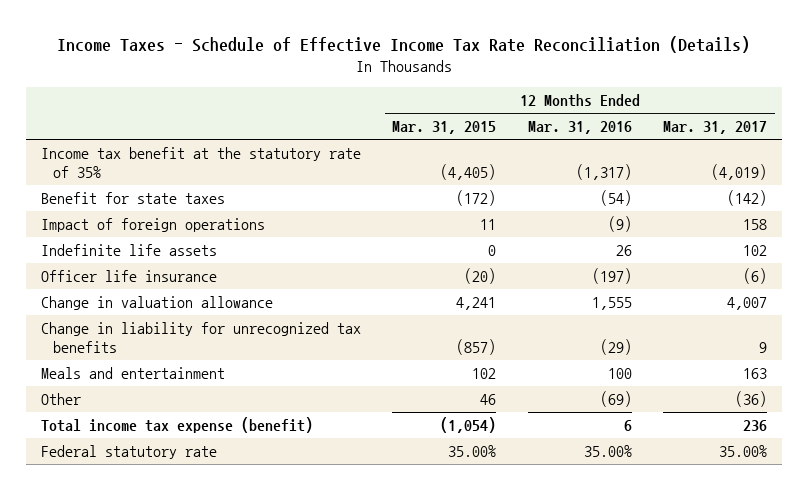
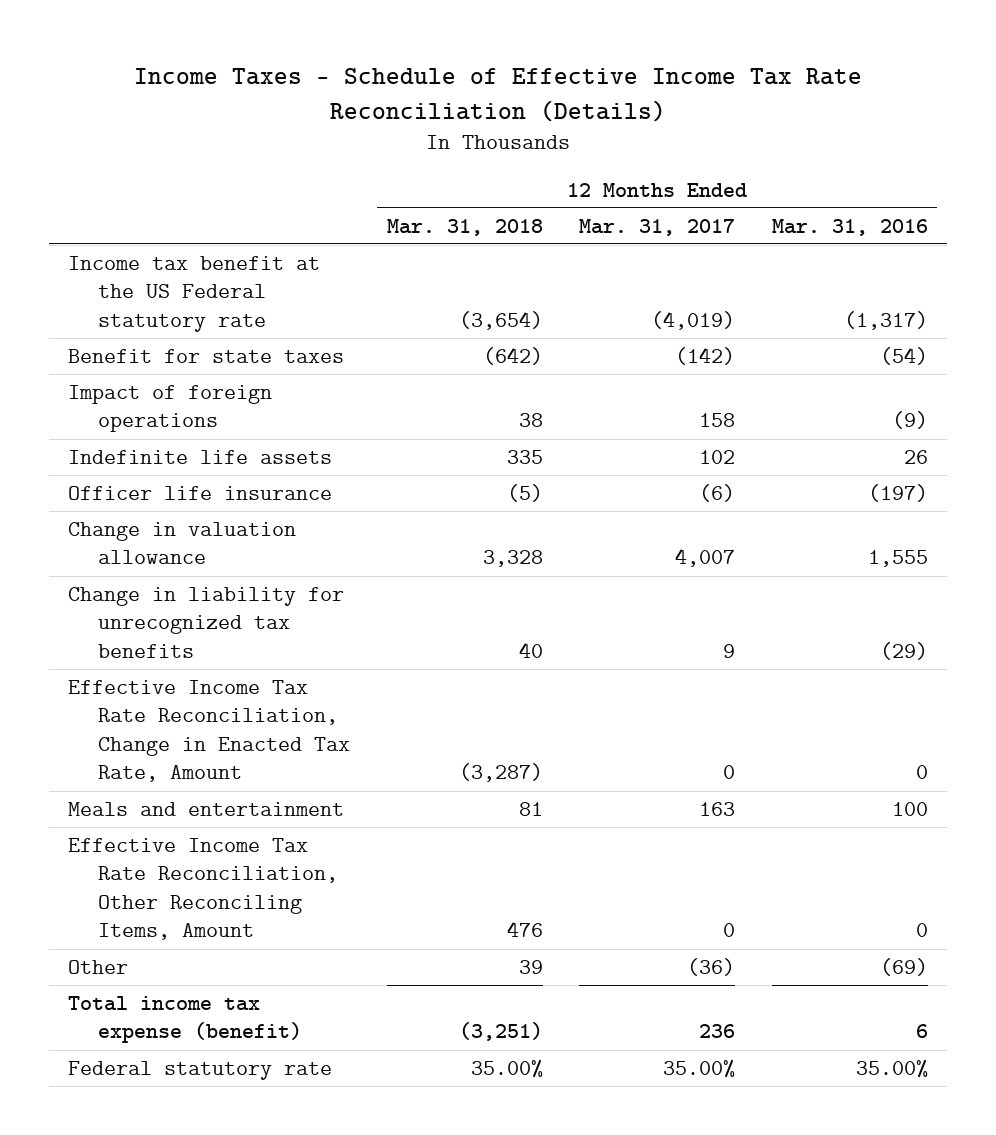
- | 12 Months Ended Mar. 31, 2015 | 12 Months Ended Mar. 31, 2016 | 12 Months Ended Mar. 31, 2017
+ | 12 Months Ended Mar. 31, 2018 | 12 Months Ended Mar. 31, 2017 | 12 Months Ended Mar. 31, 2016
- Income tax benefit at the statutory rate of 35% | (4,405) | (1,317) | (4,019)
+ Income tax benefit at the US Federal statutory rate | (3,654) | (4,019) | (1,317)
+ Effective Income Tax Rate Reconciliation, Change in Enacted Tax Rate, Amount | (3,287) | 0 | 0
+ Effective Income Tax Rate Reconciliation, Other Reconciling Items, Amount | 476 | 0 | 0

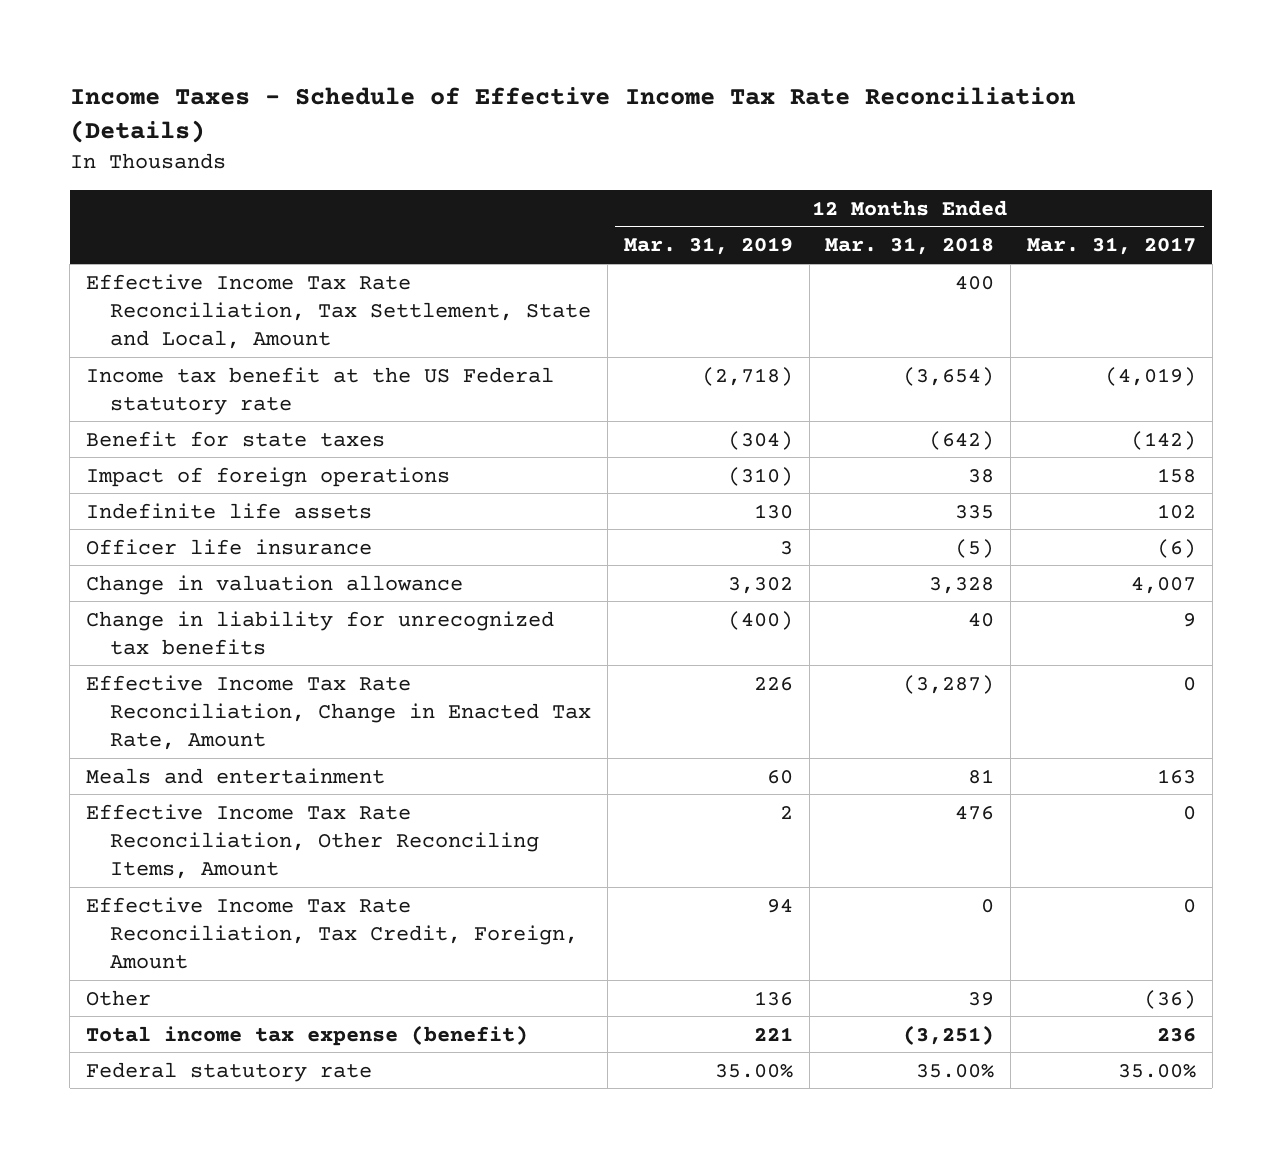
- | 12 Months Ended Mar. 31, 2018 | 12 Months Ended Mar. 31, 2017 | 12 Months Ended Mar. 31, 2016
+ | 12 Months Ended Mar. 31, 2019 | 12 Months Ended Mar. 31, 2018 | 12 Months Ended Mar. 31, 2017
+ Effective Income Tax Rate Reconciliation, Tax Settlement, State and Local, Amount | | 400 |
+ Effective Income Tax Rate Reconciliation, Tax Credit, Foreign, Amount | 94 | 0 | 0

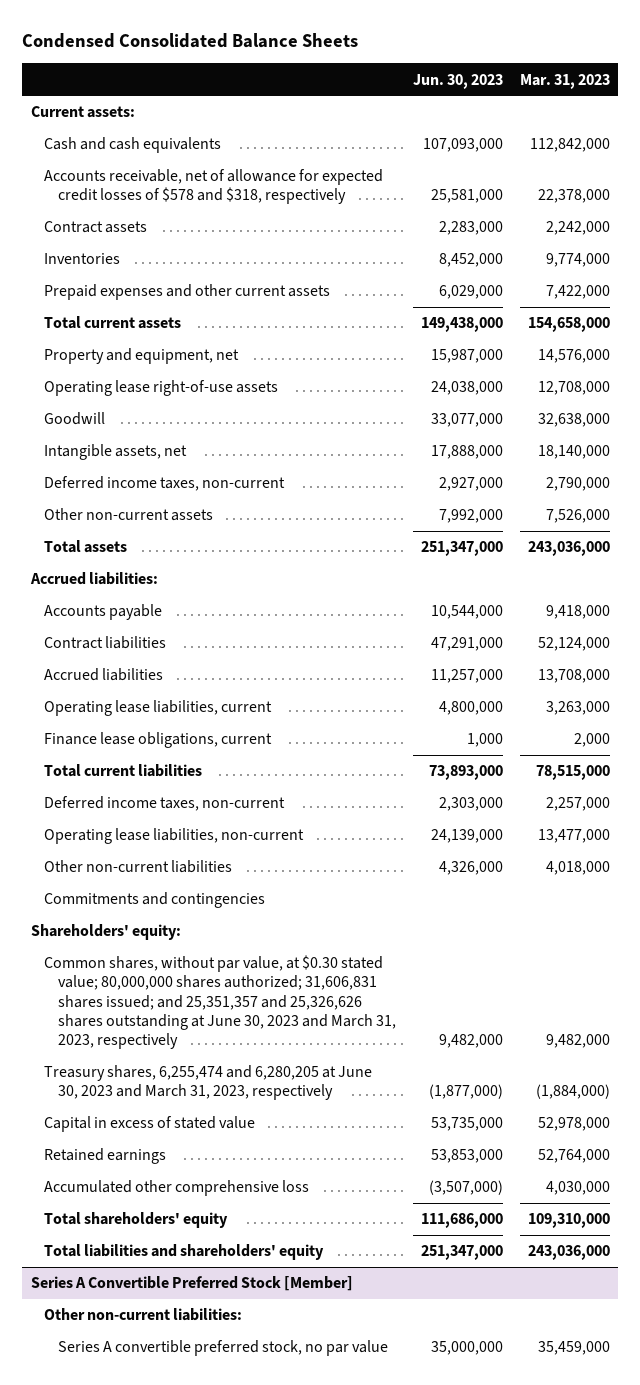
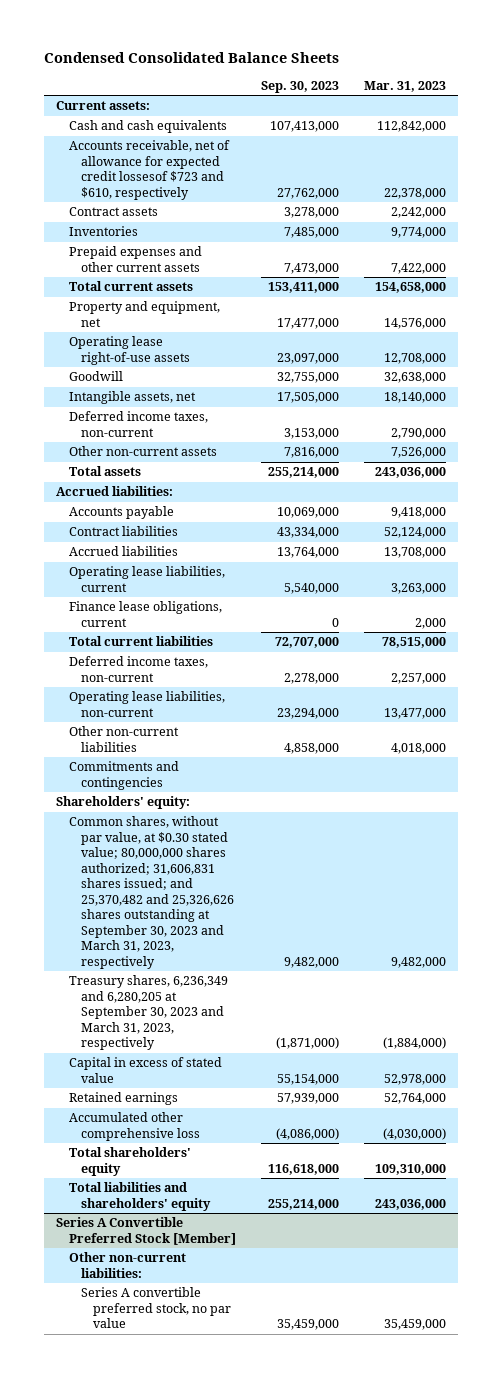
- | Jun. 30, 2023 | Mar. 31, 2023
+ | Sep. 30, 2023 | Mar. 31, 2023
- Accounts receivable, net of allowance for expected credit losses of $578 and $318, respectively | 25,581,000 | 22,378,000
+ Accounts receivable, net of allowance for expected credit lossesof $723 and $610, respectively | 27,762,000 | 22,378,000
- Common shares, without par value, at $0.30 stated value; 80,000,000 shares authorized; 31,606,831 shares issued; and 25,351,357 and 25,326,626 shares outstanding at June 30, 2023 and March 31, 2023, respectively | 9,482,000 | 9,482,000
- Treasury shares, 6,255,474 and 6,280,205 at June 30, 2023 and March 31, 2023, respectively | (1,877,000) | (1,884,000)
+ Common shares, without par value, at $0.30 stated value; 80,000,000 shares authorized; 31,606,831 shares issued; and 25,370,482 and 25,326,626 shares outstanding at September 30, 2023 and March 31, 2023, respectively | 9,482,000 | 9,482,000
+ Treasury shares, 6,236,349 and 6,280,205 at September 30, 2023 and March 31, 2023, respectively | (1,871,000) | (1,884,000)
- Accumulated other comprehensive loss | (3,507,000) | 4,030,000
+ Accumulated other comprehensive loss | (4,086,000) | (4,030,000)

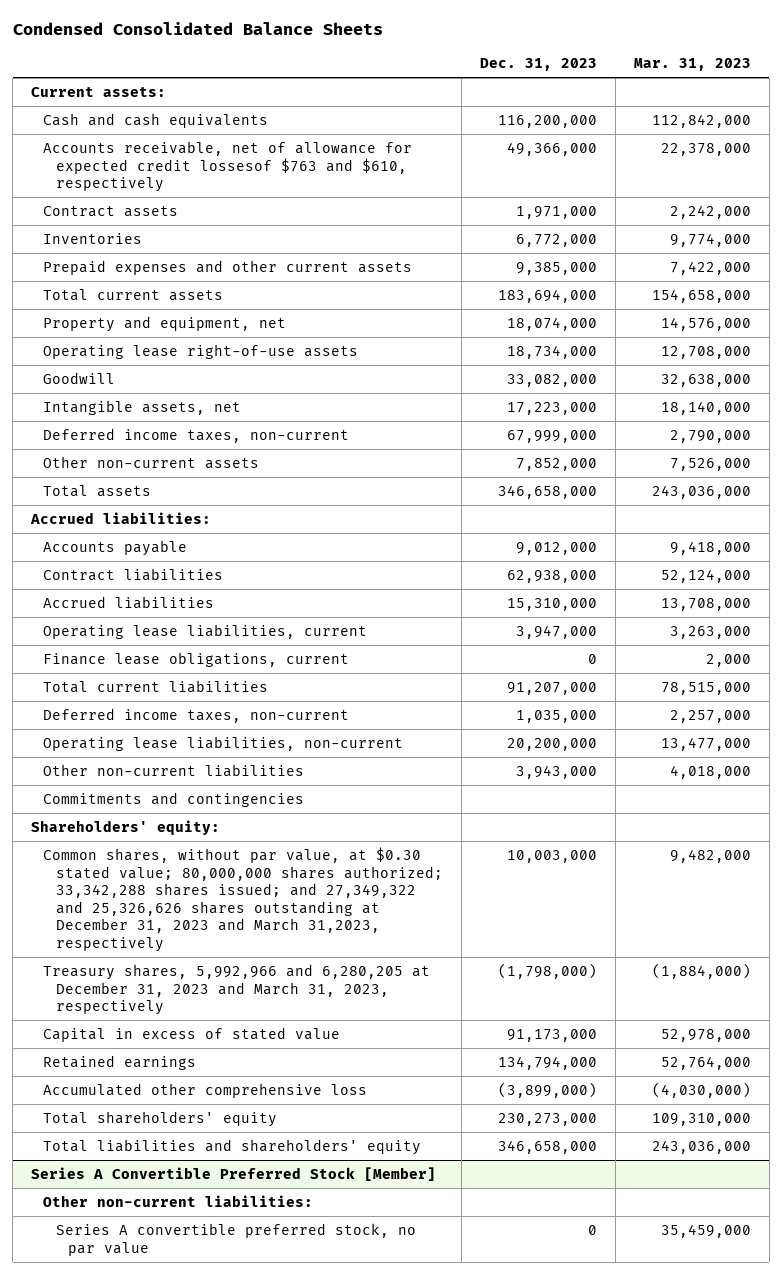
- | Sep. 30, 2023 | Mar. 31, 2023
+ | Dec. 31, 2023 | Mar. 31, 2023
- Accounts receivable, net of allowance for expected credit lossesof $723 and $610, respectively | 27,762,000 | 22,378,000
+ Accounts receivable, net of allowance for expected credit lossesof $763 and $610, respectively | 49,366,000 | 22,378,000
- Common shares, without par value, at $0.30 stated value; 80,000,000 shares authorized; 31,606,831 shares issued; and 25,370,482 and 25,326,626 shares outstanding at September 30, 2023 and March 31, 2023, respectively | 9,482,000 | 9,482,000
- Treasury shares, 6,236,349 and 6,280,205 at September 30, 2023 and March 31, 2023, respectively | (1,871,000) | (1,884,000)
+ Common shares, without par value, at $0.30 stated value; 80,000,000 shares authorized; 33,342,288 shares issued; and 27,349,322 and 25,326,626 shares outstanding at December 31, 2023 and March 31,2023, respectively | 10,003,000 | 9,482,000
+ Treasury shares, 5,992,966 and 6,280,205 at December 31, 2023 and March 31, 2023, respectively | (1,798,000) | (1,884,000)

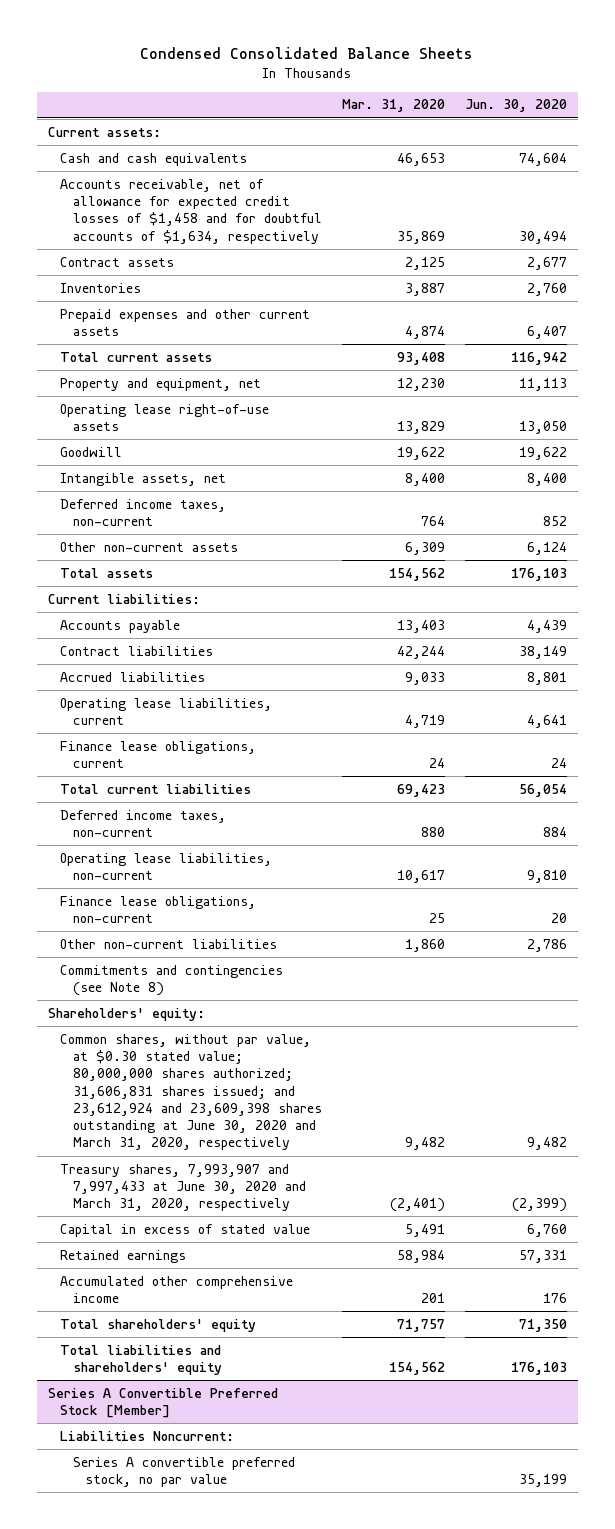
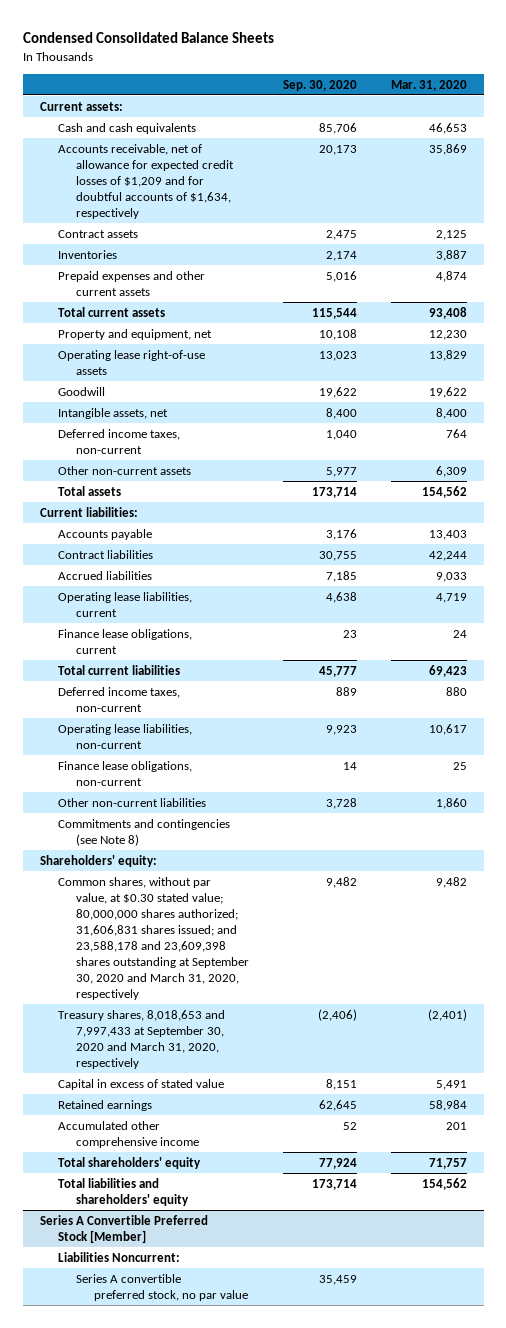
- | Mar. 31, 2020 | Jun. 30, 2020
+ | Sep. 30, 2020 | Mar. 31, 2020
- Accounts receivable, net of allowance for expected credit losses of $1,458 and for doubtful accounts of $1,634, respectively | 35,869 | 30,494
+ Accounts receivable, net of allowance for expected credit losses of $1,209 and for doubtful accounts of $1,634, respectively | 20,173 | 35,869
- Common shares, without par value, at $0.30 stated value; 80,000,000 shares authorized; 31,606,831 shares issued; and 23,612,924 and 23,609,398 shares outstanding at June 30, 2020 and March 31, 2020, respectively | 9,482 | 9,482
- Treasury shares, 7,993,907 and 7,997,433 at June 30, 2020 and March 31, 2020, respectively | (2,401) | (2,399)
+ Common shares, without par value, at $0.30 stated value; 80,000,000 shares authorized; 31,606,831 shares issued; and 23,588,178 and 23,609,398 shares outstanding at September 30, 2020 and March 31, 2020, respectively | 9,482 | 9,482
+ Treasury shares, 8,018,653 and 7,997,433 at September 30, 2020 and March 31, 2020, respectively | (2,406) | (2,401)

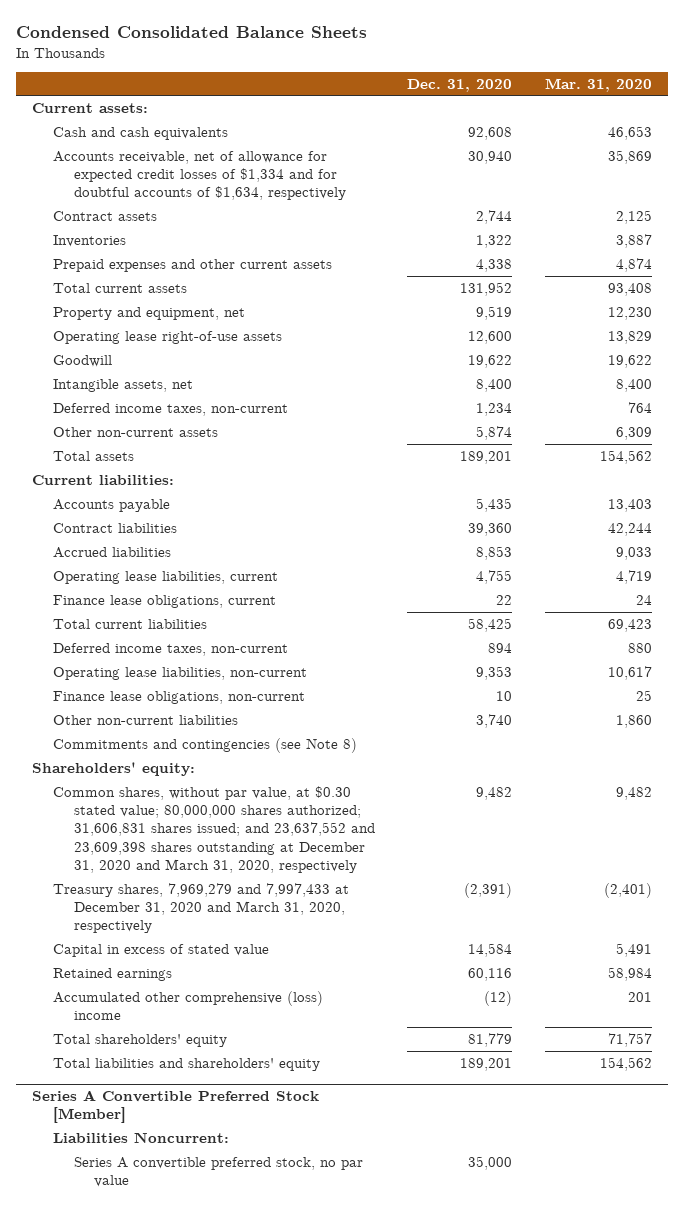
- | Sep. 30, 2020 | Mar. 31, 2020
+ | Dec. 31, 2020 | Mar. 31, 2020
- Accounts receivable, net of allowance for expected credit losses of $1,209 and for doubtful accounts of $1,634, respectively | 20,173 | 35,869
+ Accounts receivable, net of allowance for expected credit losses of $1,334 and for doubtful accounts of $1,634, respectively | 30,940 | 35,869
- Common shares, without par value, at $0.30 stated value; 80,000,000 shares authorized; 31,606,831 shares issued; and 23,588,178 and 23,609,398 shares outstanding at September 30, 2020 and March 31, 2020, respectively | 9,482 | 9,482
- Treasury shares, 8,018,653 and 7,997,433 at September 30, 2020 and March 31, 2020, respectively | (2,406) | (2,401)
+ Common shares, without par value, at $0.30 stated value; 80,000,000 shares authorized; 31,606,831 shares issued; and 23,637,552 and 23,609,398 shares outstanding at December 31, 2020 and March 31, 2020, respectively | 9,482 | 9,482
+ Treasury shares, 7,969,279 and 7,997,433 at December 31, 2020 and March 31, 2020, respectively | (2,391) | (2,401)
- Accumulated other comprehensive income | 52 | 201
+ Accumulated other comprehensive (loss) income | (12) | 201

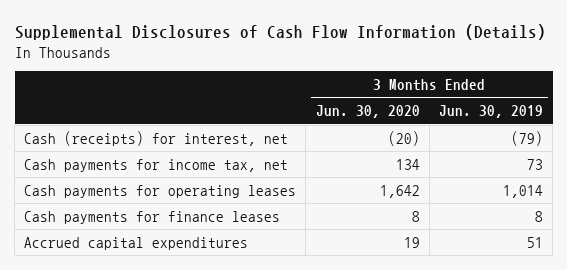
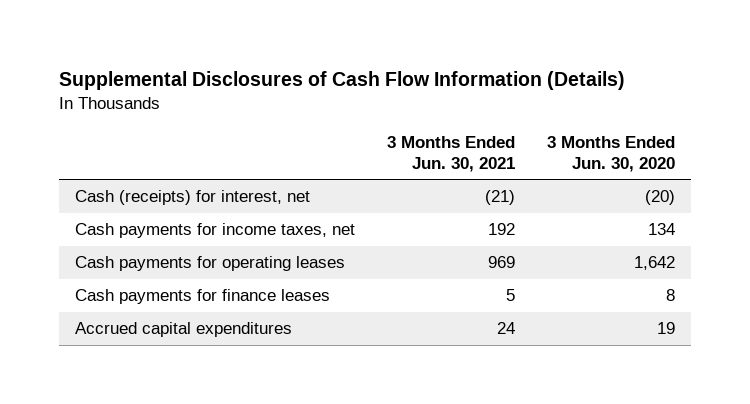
- | 3 Months Ended Jun. 30, 2020 | 3 Months Ended Jun. 30, 2019
+ | 3 Months Ended Jun. 30, 2021 | 3 Months Ended Jun. 30, 2020
- Cash payments for income tax, net | 134 | 73
+ Cash payments for income taxes, net | 192 | 134

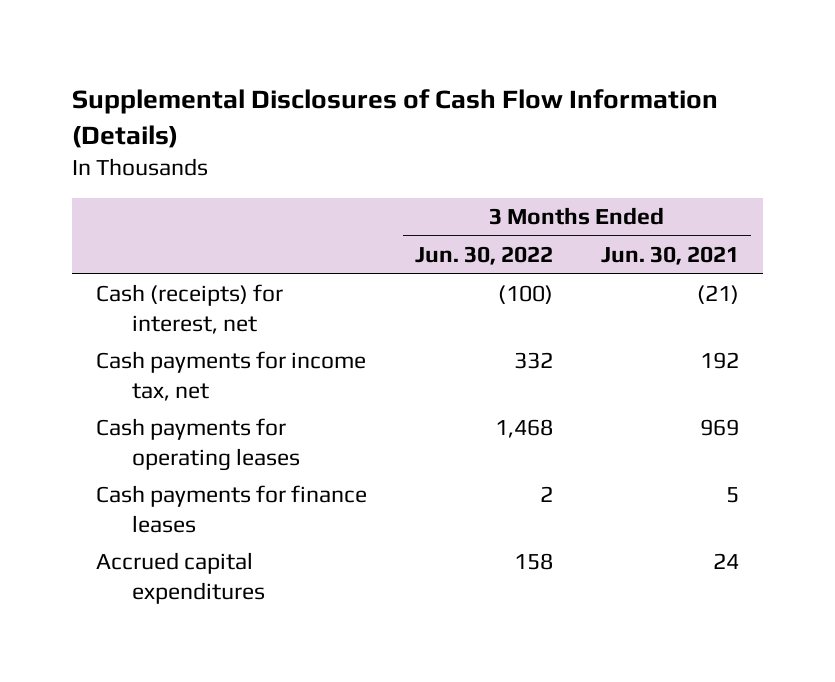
- | 3 Months Ended Jun. 30, 2021 | 3 Months Ended Jun. 30, 2020
+ | 3 Months Ended Jun. 30, 2022 | 3 Months Ended Jun. 30, 2021
- Cash payments for income taxes, net | 192 | 134
+ Cash payments for income tax, net | 332 | 192

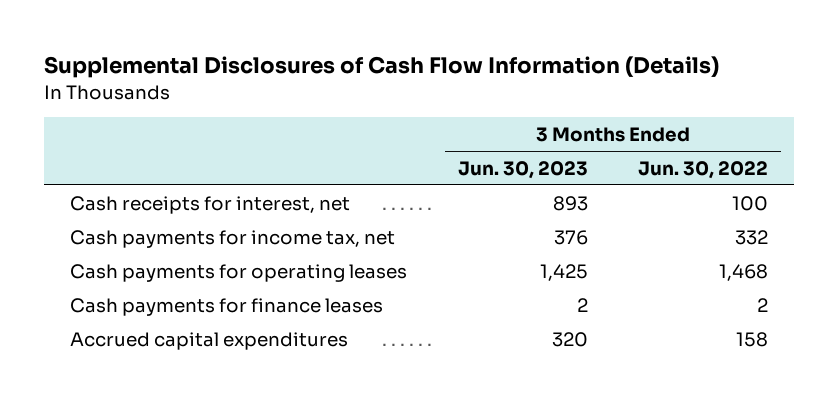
- | 3 Months Ended Jun. 30, 2022 | 3 Months Ended Jun. 30, 2021
+ | 3 Months Ended Jun. 30, 2023 | 3 Months Ended Jun. 30, 2022
- Cash (receipts) for interest, net | (100) | (21)
+ Cash receipts for interest, net | 893 | 100

